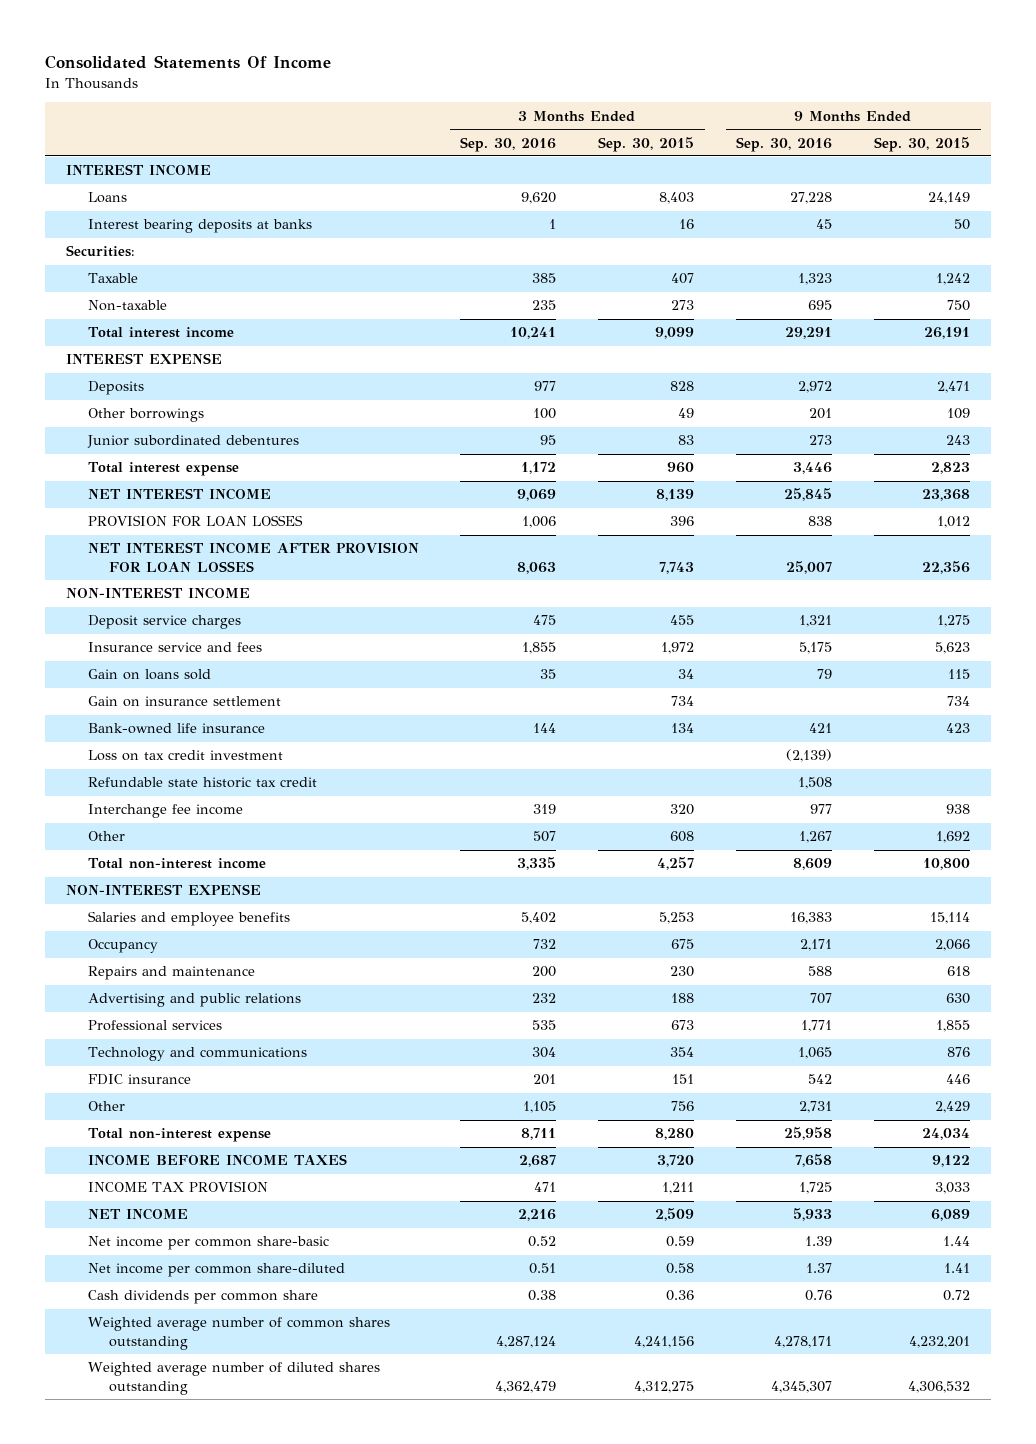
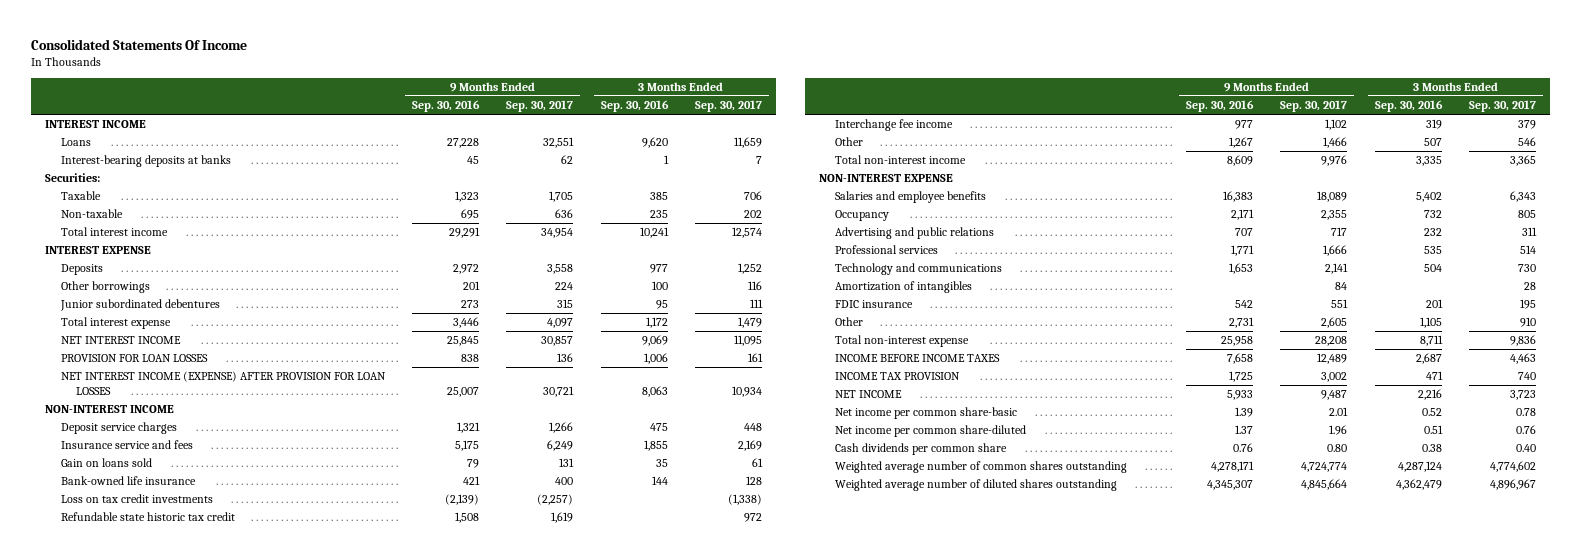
- | 3 Months Ended Sep. 30, 2016 | 3 Months Ended Sep. 30, 2015 | 9 Months Ended Sep. 30, 2016 | 9 Months Ended Sep. 30, 2015
+ | 9 Months Ended Sep. 30, 2016 | 9 Months Ended Sep. 30, 2017 | 3 Months Ended Sep. 30, 2016 | 3 Months Ended Sep. 30, 2017
- Interest bearing deposits at banks | 1 | 16 | 45 | 50
+ Interest-bearing deposits at banks | 45 | 62 | 1 | 7
- NET INTEREST INCOME AFTER PROVISION FOR LOAN LOSSES | 8,063 | 7,743 | 25,007 | 22,356
+ NET INTEREST INCOME (EXPENSE) AFTER PROVISION FOR LOAN LOSSES | 25,007 | 30,721 | 8,063 | 10,934
- Gain on insurance settlement | | 734 | | 734
- Loss on tax credit investment | | | (2,139) |
+ Loss on tax credit investments | (2,139) | (2,257) | | (1,338)
- Repairs and maintenance | 200 | 230 | 588 | 618
- Technology and communications | 304 | 354 | 1,065 | 876
+ Technology and communications | 1,653 | 2,141 | 504 | 730
+ Amortization of intangibles | | 84 | | 28

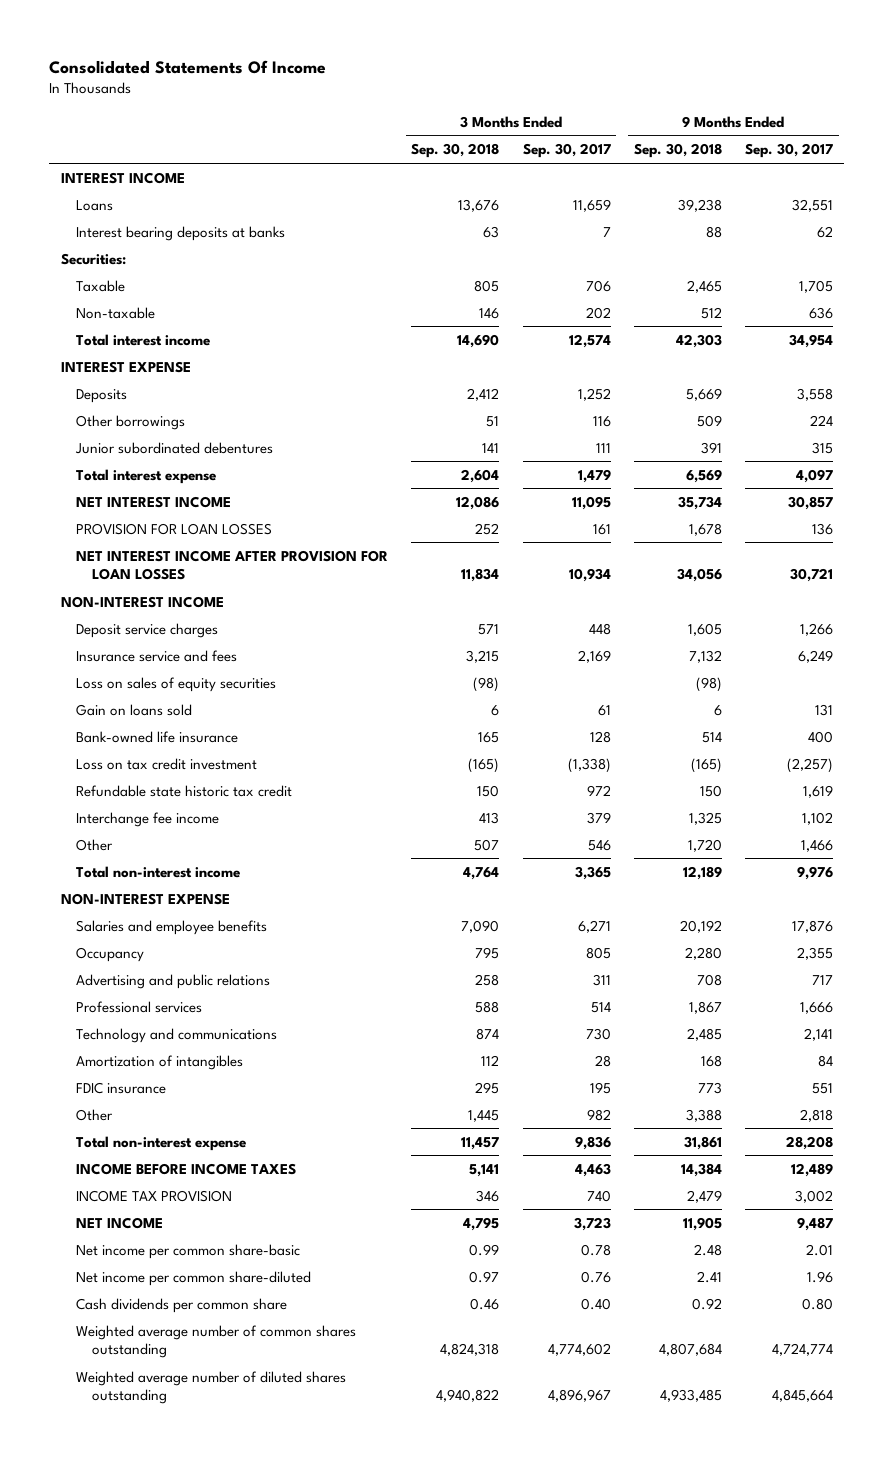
- | 9 Months Ended Sep. 30, 2016 | 9 Months Ended Sep. 30, 2017 | 3 Months Ended Sep. 30, 2016 | 3 Months Ended Sep. 30, 2017
+ | 3 Months Ended Sep. 30, 2018 | 3 Months Ended Sep. 30, 2017 | 9 Months Ended Sep. 30, 2018 | 9 Months Ended Sep. 30, 2017
- Interest-bearing deposits at banks | 45 | 62 | 1 | 7
+ Interest bearing deposits at banks | 63 | 7 | 88 | 62
- NET INTEREST INCOME (EXPENSE) AFTER PROVISION FOR LOAN LOSSES | 25,007 | 30,721 | 8,063 | 10,934
+ NET INTEREST INCOME AFTER PROVISION FOR LOAN LOSSES | 11,834 | 10,934 | 34,056 | 30,721
+ Loss on sales of equity securities | (98) | | (98) |
- Loss on tax credit investments | (2,139) | (2,257) | | (1,338)
+ Loss on tax credit investment | (165) | (1,338) | (165) | (2,257)
- Salaries and employee benefits | 16,383 | 18,089 | 5,402 | 6,343
+ Salaries and employee benefits | 7,090 | 6,271 | 20,192 | 17,876
- Other | 2,731 | 2,605 | 1,105 | 910
+ Other | 1,445 | 982 | 3,388 | 2,818

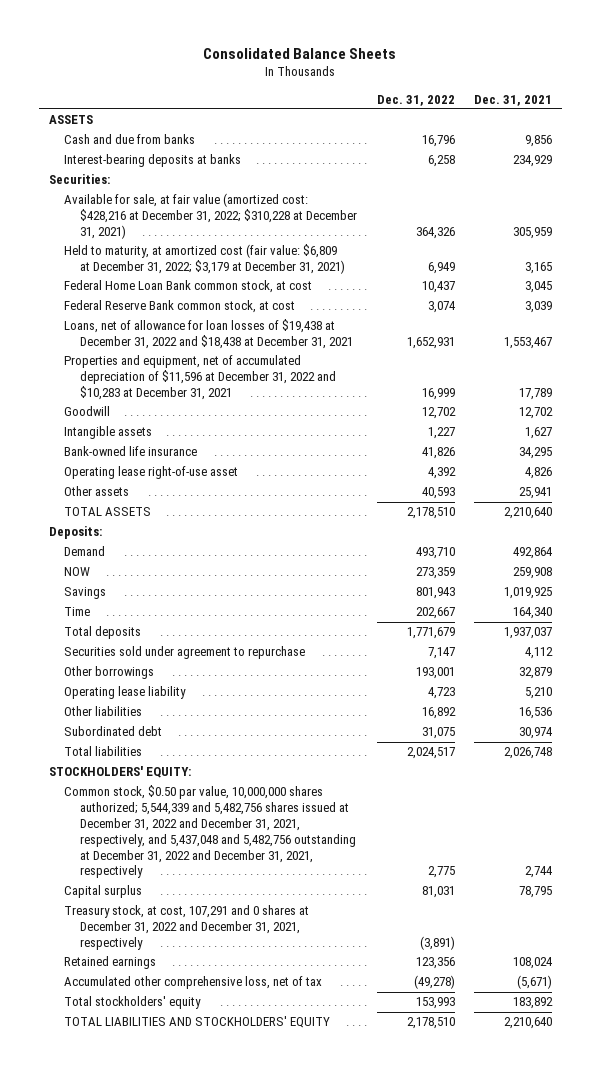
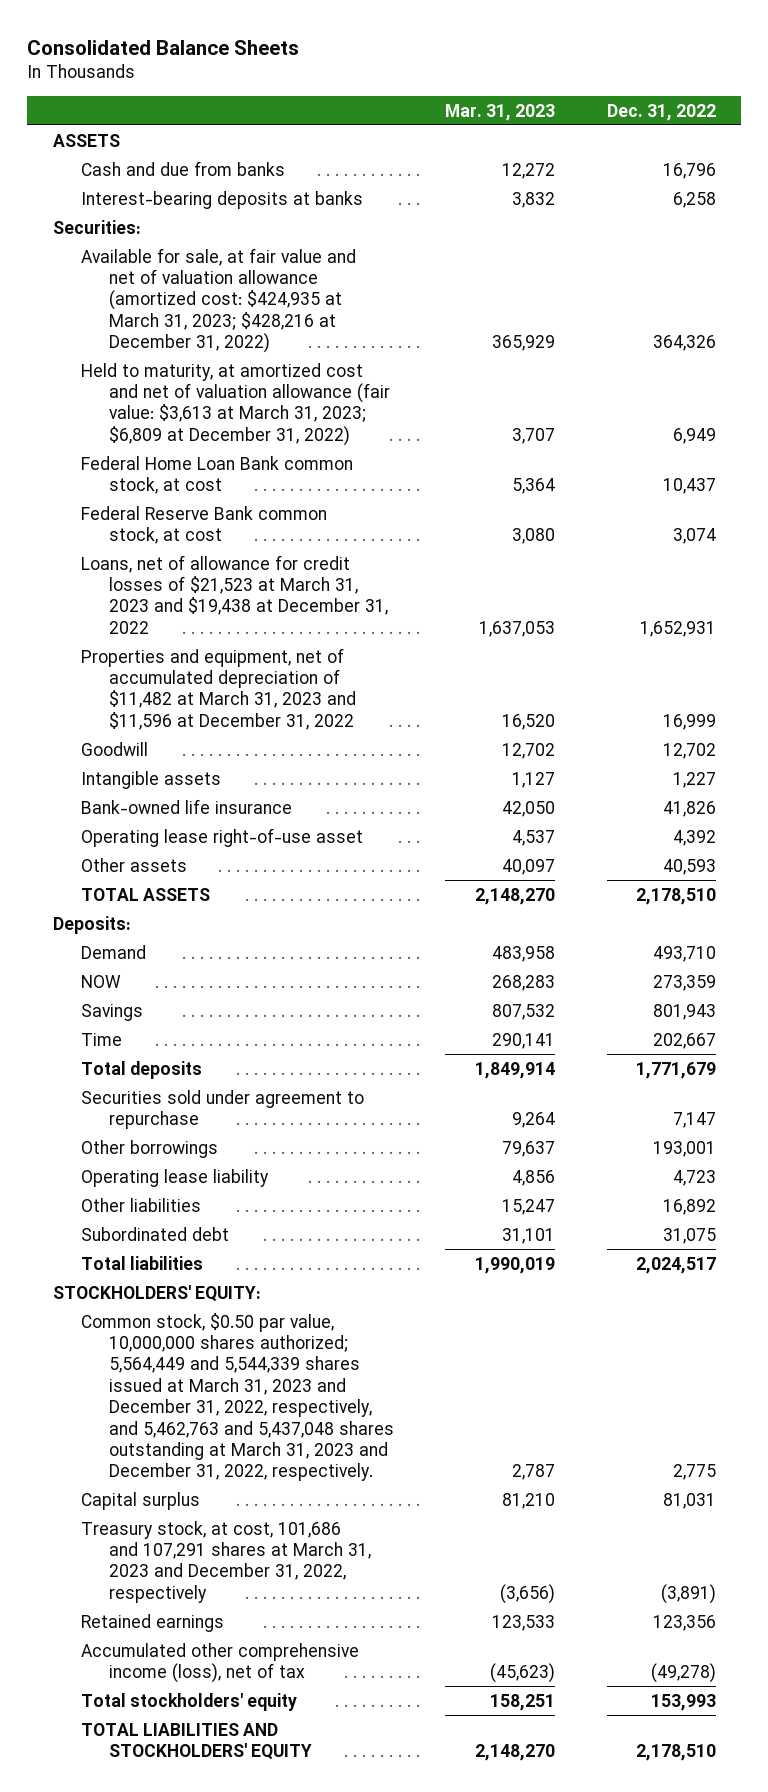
- | Dec. 31, 2022 | Dec. 31, 2021
+ | Mar. 31, 2023 | Dec. 31, 2022
- Available for sale, at fair value (amortized cost: $428,216 at December 31, 2022; $310,228 at December 31, 2021) | 364,326 | 305,959
- Held to maturity, at amortized cost (fair value: $6,809 at December 31, 2022; $3,179 at December 31, 2021) | 6,949 | 3,165
+ Available for sale, at fair value and net of valuation allowance (amortized cost: $424,935 at March 31, 2023; $428,216 at December 31, 2022) | 365,929 | 364,326
+ Held to maturity, at amortized cost and net of valuation allowance (fair value: $3,613 at March 31, 2023; $6,809 at December 31, 2022) | 3,707 | 6,949
- Loans, net of allowance for loan losses of $19,438 at December 31, 2022 and $18,438 at December 31, 2021 | 1,652,931 | 1,553,467
- Properties and equipment, net of accumulated depreciation of $11,596 at December 31, 2022 and $10,283 at December 31, 2021 | 16,999 | 17,789
+ Loans, net of allowance for credit losses of $21,523 at March 31, 2023 and $19,438 at December 31, 2022 | 1,637,053 | 1,652,931
+ Properties and equipment, net of accumulated depreciation of $11,482 at March 31, 2023 and $11,596 at December 31, 2022 | 16,520 | 16,999
- Common stock, $0.50 par value, 10,000,000 shares authorized; 5,544,339 and 5,482,756 shares issued at December 31, 2022 and December 31, 2021, respectively, and 5,437,048 and 5,482,756 outstanding at December 31, 2022 and December 31, 2021, respectively | 2,775 | 2,744
+ Common stock, $0.50 par value, 10,000,000 shares authorized; 5,564,449 and 5,544,339 shares issued at March 31, 2023 and December 31, 2022, respectively, and 5,462,763 and 5,437,048 shares outstanding at March 31, 2023 and December 31, 2022, respectively. | 2,787 | 2,775
- Treasury stock, at cost, 107,291 and 0 shares at December 31, 2022 and December 31, 2021, respectively | (3,891) |
+ Treasury stock, at cost, 101,686 and 107,291 shares at March 31, 2023 and December 31, 2022, respectively | (3,656) | (3,891)
- Accumulated other comprehensive loss, net of tax | (49,278) | (5,671)
+ Accumulated other comprehensive income (loss), net of tax | (45,623) | (49,278)

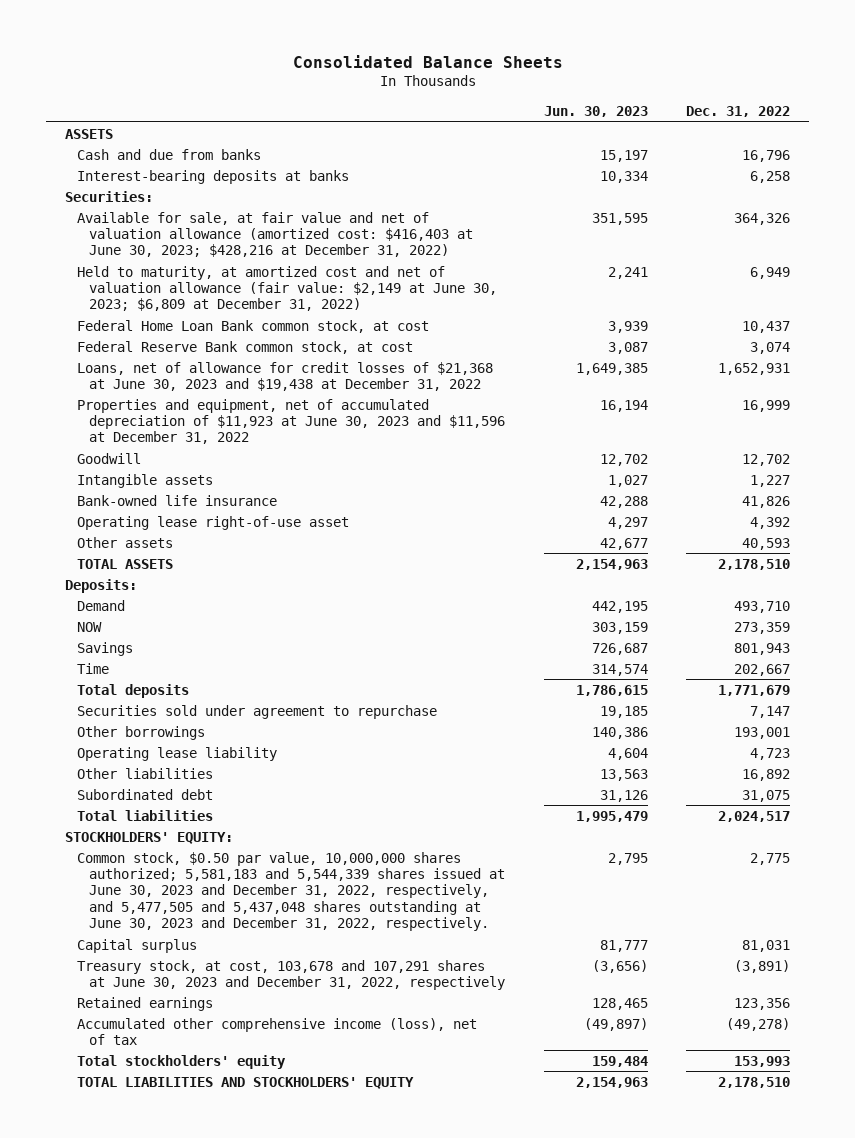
- | Mar. 31, 2023 | Dec. 31, 2022
+ | Jun. 30, 2023 | Dec. 31, 2022
- Available for sale, at fair value and net of valuation allowance (amortized cost: $424,935 at March 31, 2023; $428,216 at December 31, 2022) | 365,929 | 364,326
- Held to maturity, at amortized cost and net of valuation allowance (fair value: $3,613 at March 31, 2023; $6,809 at December 31, 2022) | 3,707 | 6,949
+ Available for sale, at fair value and net of valuation allowance (amortized cost: $416,403 at June 30, 2023; $428,216 at December 31, 2022) | 351,595 | 364,326
+ Held to maturity, at amortized cost and net of valuation allowance (fair value: $2,149 at June 30, 2023; $6,809 at December 31, 2022) | 2,241 | 6,949
- Loans, net of allowance for credit losses of $21,523 at March 31, 2023 and $19,438 at December 31, 2022 | 1,637,053 | 1,652,931
- Properties and equipment, net of accumulated depreciation of $11,482 at March 31, 2023 and $11,596 at December 31, 2022 | 16,520 | 16,999
+ Loans, net of allowance for credit losses of $21,368 at June 30, 2023 and $19,438 at December 31, 2022 | 1,649,385 | 1,652,931
+ Properties and equipment, net of accumulated depreciation of $11,923 at June 30, 2023 and $11,596 at December 31, 2022 | 16,194 | 16,999
- Common stock, $0.50 par value, 10,000,000 shares authorized; 5,564,449 and 5,544,339 shares issued at March 31, 2023 and December 31, 2022, respectively, and 5,462,763 and 5,437,048 shares outstanding at March 31, 2023 and December 31, 2022, respectively. | 2,787 | 2,775
+ Common stock, $0.50 par value, 10,000,000 shares authorized; 5,581,183 and 5,544,339 shares issued at June 30, 2023 and December 31, 2022, respectively, and 5,477,505 and 5,437,048 shares outstanding at June 30, 2023 and December 31, 2022, respectively. | 2,795 | 2,775
- Treasury stock, at cost, 101,686 and 107,291 shares at March 31, 2023 and December 31, 2022, respectively | (3,656) | (3,891)
+ Treasury stock, at cost, 103,678 and 107,291 shares at June 30, 2023 and December 31, 2022, respectively | (3,656) | (3,891)

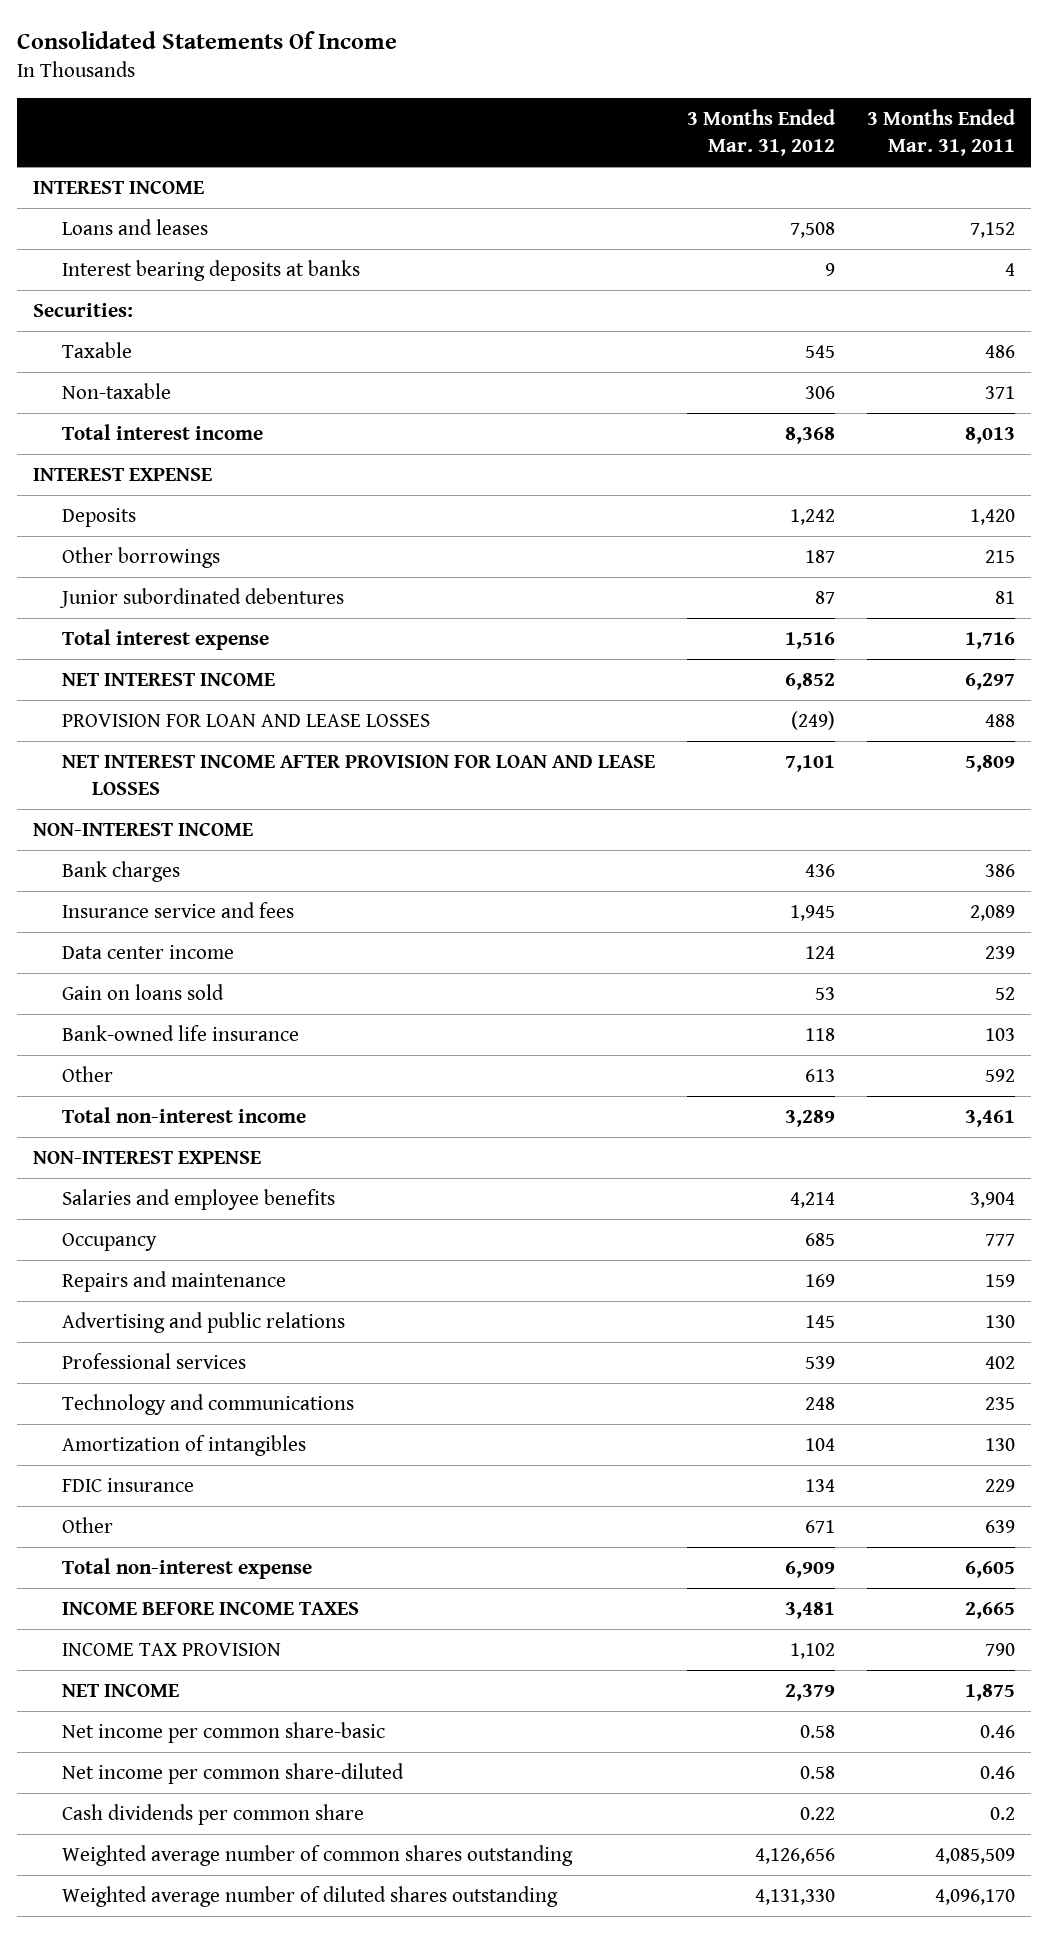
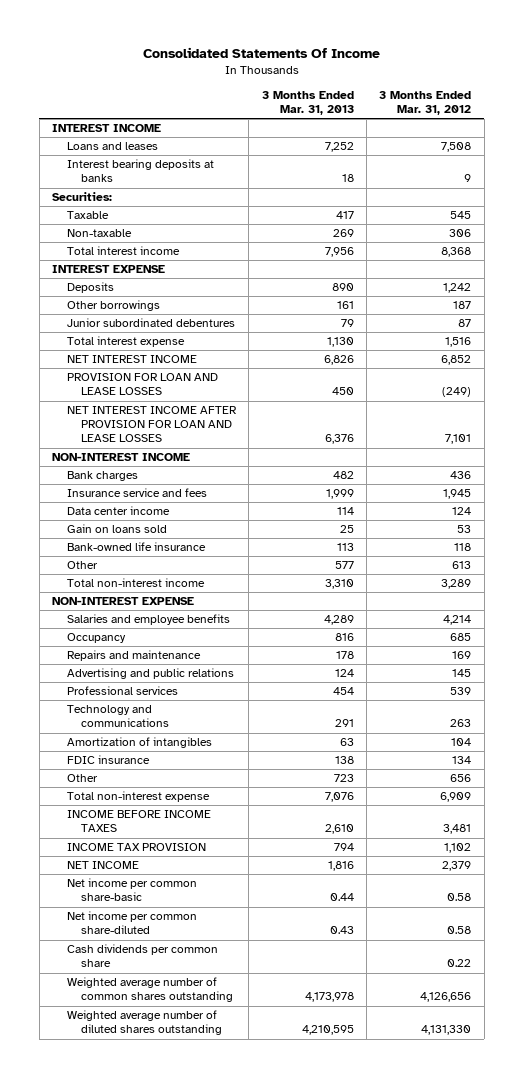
- | 3 Months Ended Mar. 31, 2012 | 3 Months Ended Mar. 31, 2011
+ | 3 Months Ended Mar. 31, 2013 | 3 Months Ended Mar. 31, 2012
- Technology and communications | 248 | 235
+ Technology and communications | 291 | 263
- Other | 671 | 639
+ Other | 723 | 656

